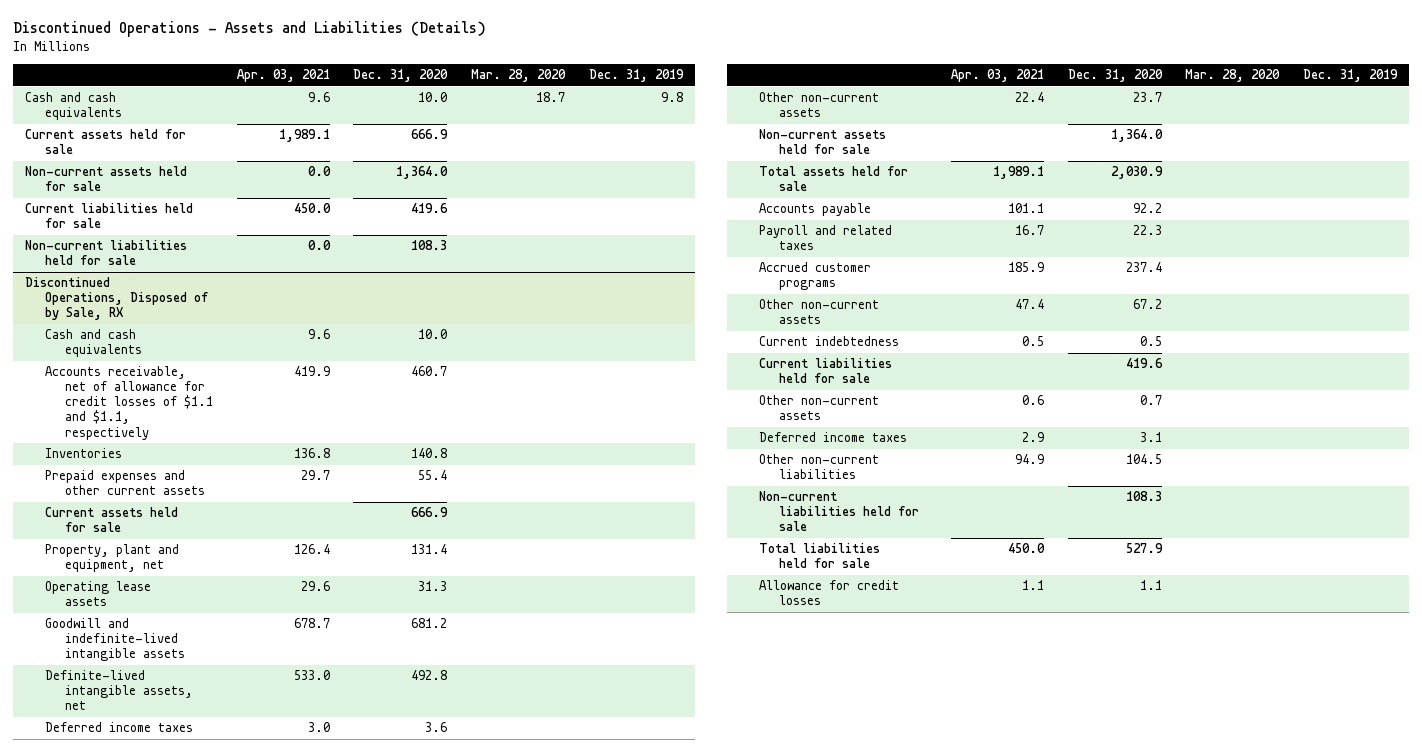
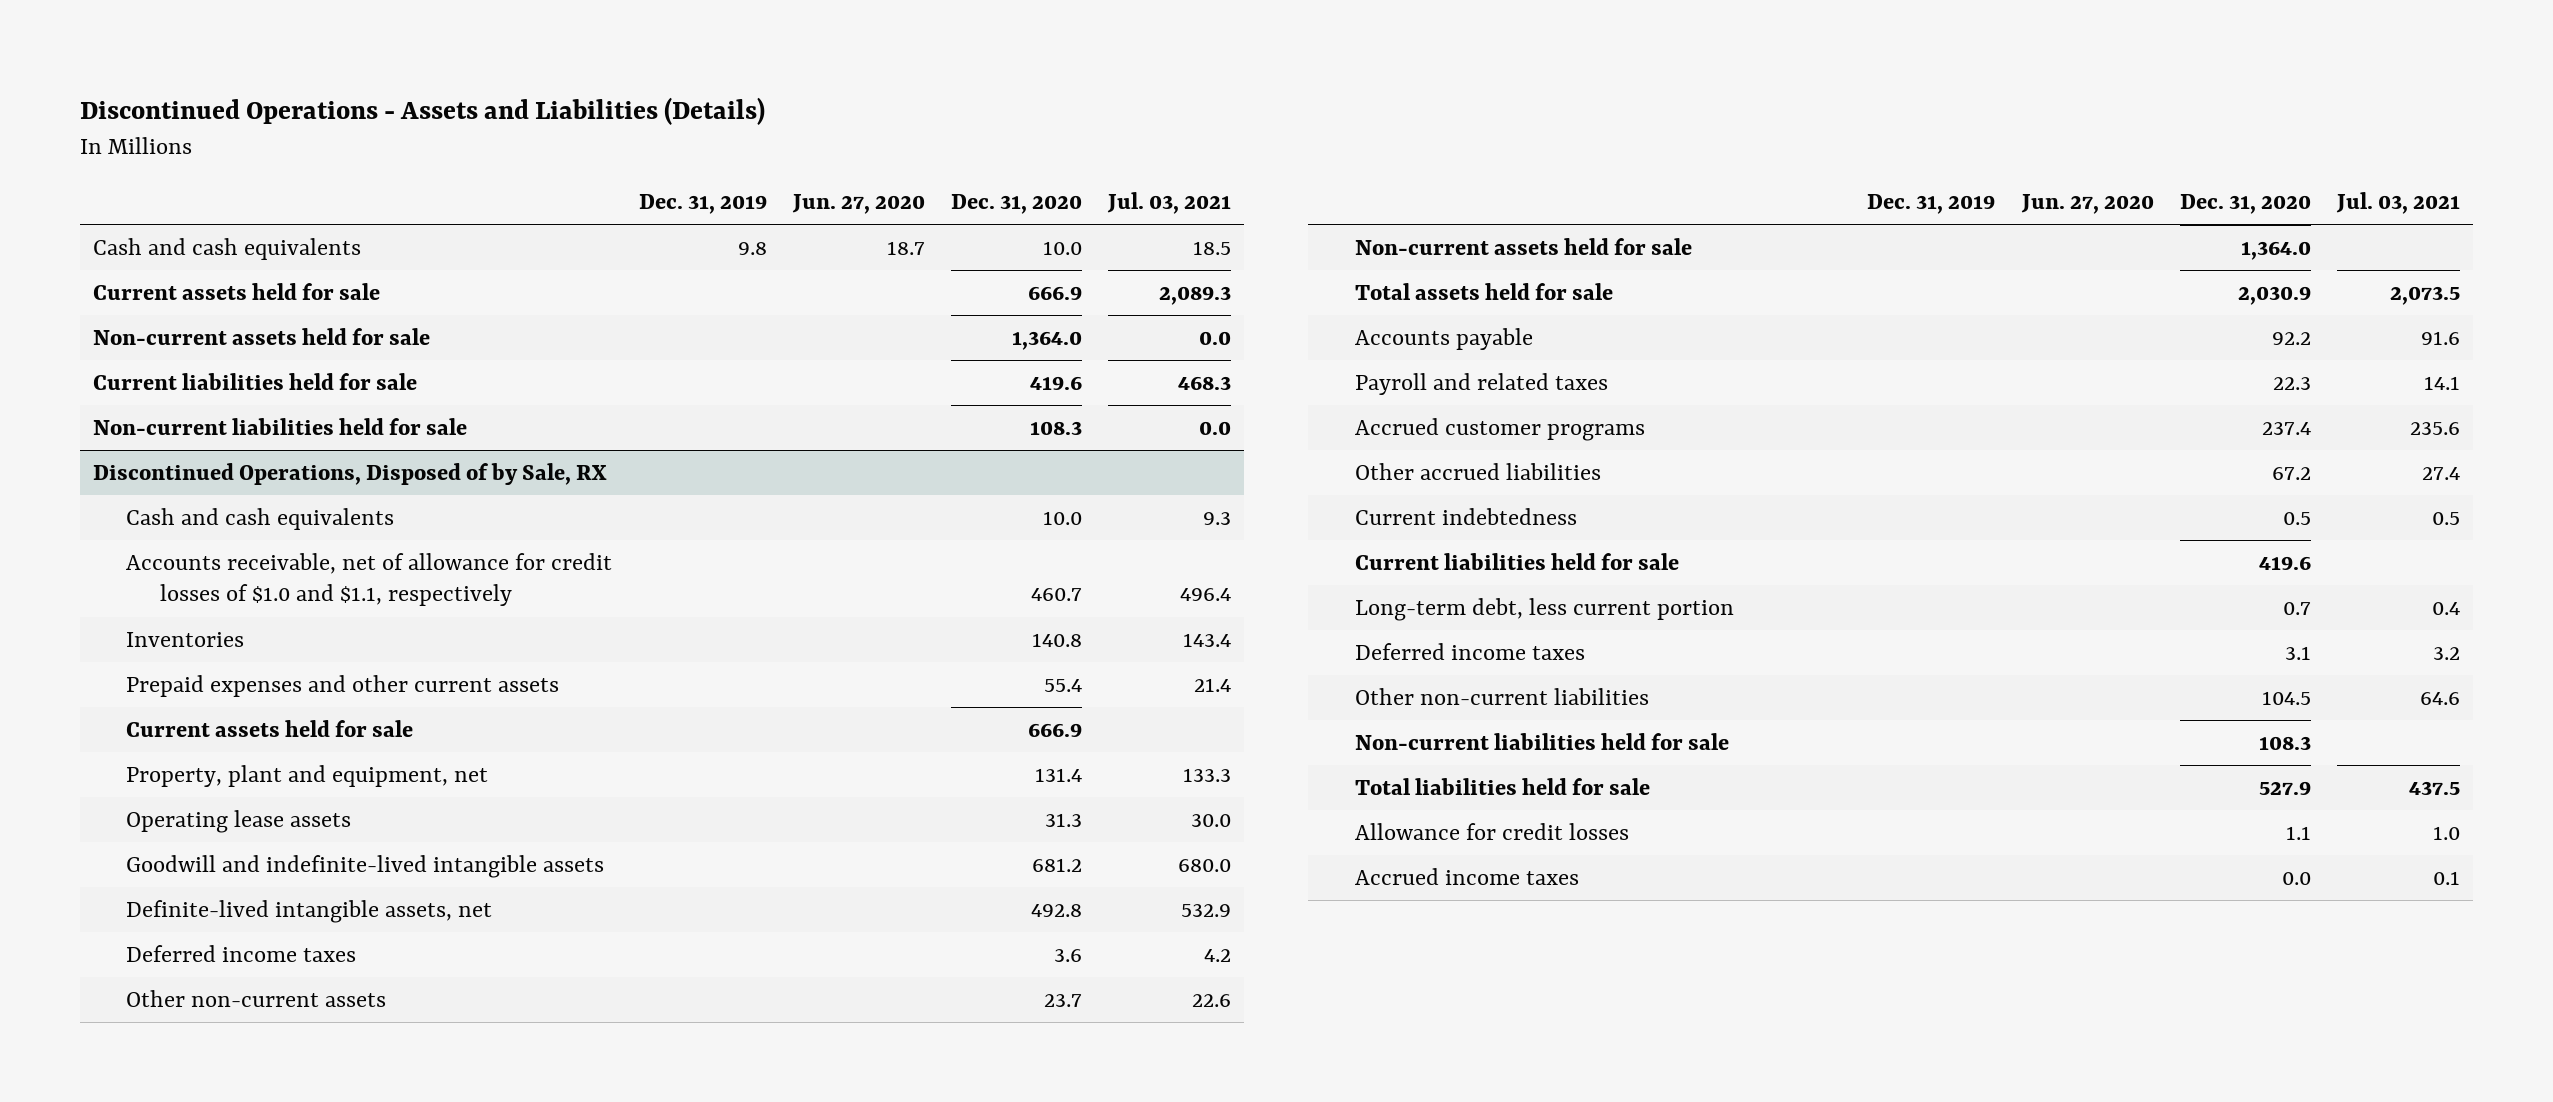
- | Apr. 03, 2021 | Dec. 31, 2020 | Mar. 28, 2020 | Dec. 31, 2019
+ | Dec. 31, 2019 | Jun. 27, 2020 | Dec. 31, 2020 | Jul. 03, 2021
@ Discontinued Operations, Disposed of by Sale, RX
- Accounts receivable, net of allowance for credit losses of $1.1 and $1.1, respectively | 419.9 | 460.7 | |
+ Accounts receivable, net of allowance for credit losses of $1.0 and $1.1, respectively | | | 460.7 | 496.4
- Other non-current assets | 47.4 | 67.2 | |
+ Other accrued liabilities | | | 67.2 | 27.4
- Other non-current assets | 0.6 | 0.7 | |
+ Long-term debt, less current portion | | | 0.7 | 0.4
+ Accrued income taxes | | | 0.0 | 0.1

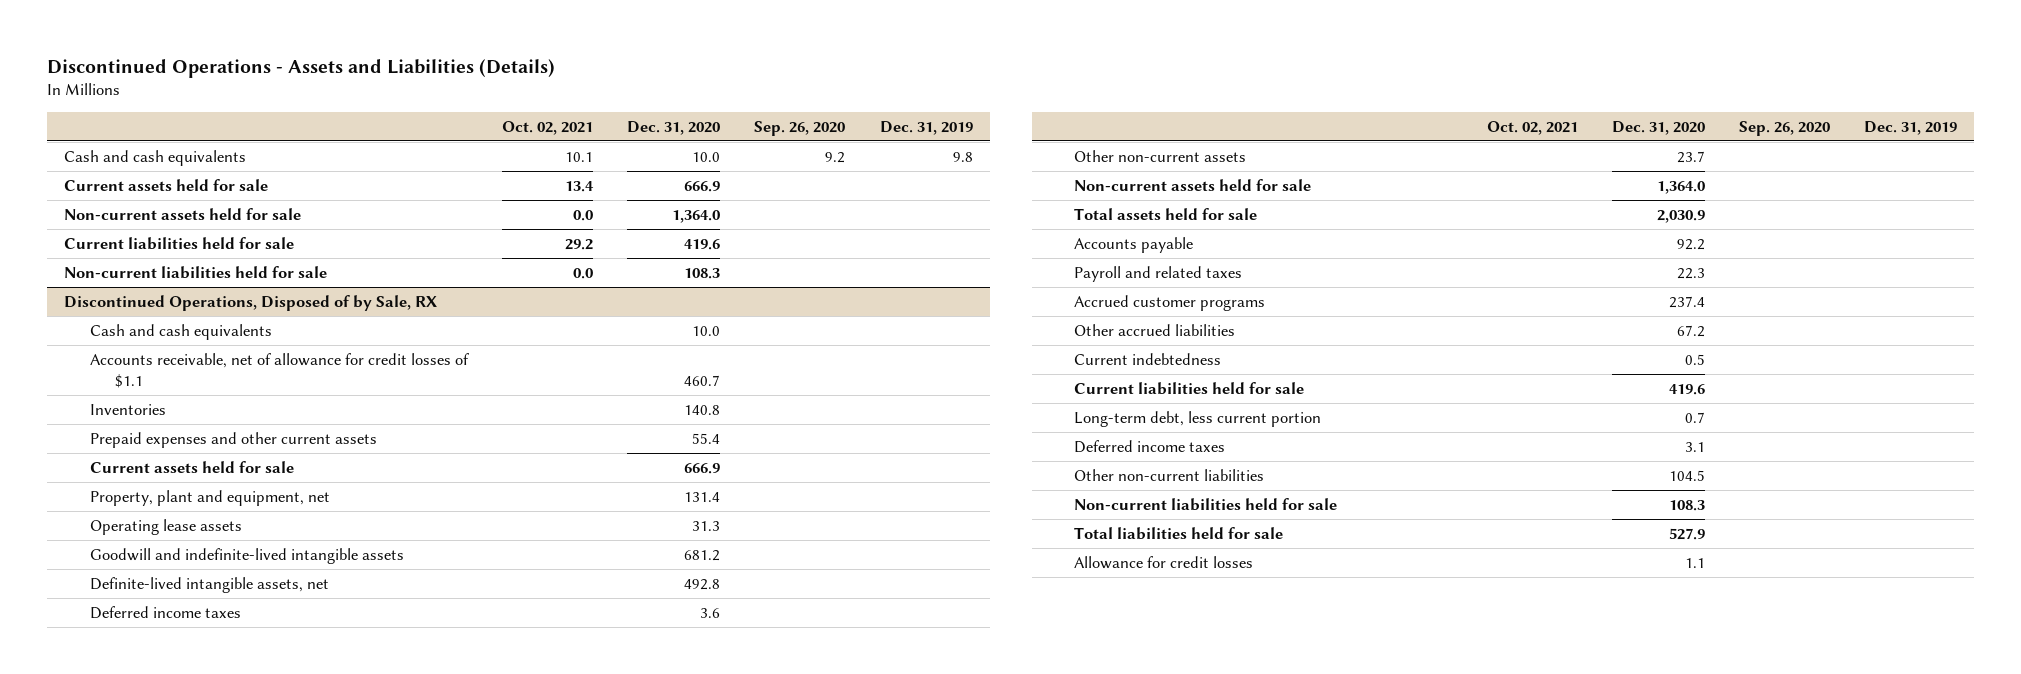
- | Dec. 31, 2019 | Jun. 27, 2020 | Dec. 31, 2020 | Jul. 03, 2021
+ | Oct. 02, 2021 | Dec. 31, 2020 | Sep. 26, 2020 | Dec. 31, 2019
@ Discontinued Operations, Disposed of by Sale, RX
- Accounts receivable, net of allowance for credit losses of $1.0 and $1.1, respectively | | | 460.7 | 496.4
+ Accounts receivable, net of allowance for credit losses of $1.1 | | 460.7 | |
- Accrued income taxes | | | 0.0 | 0.1

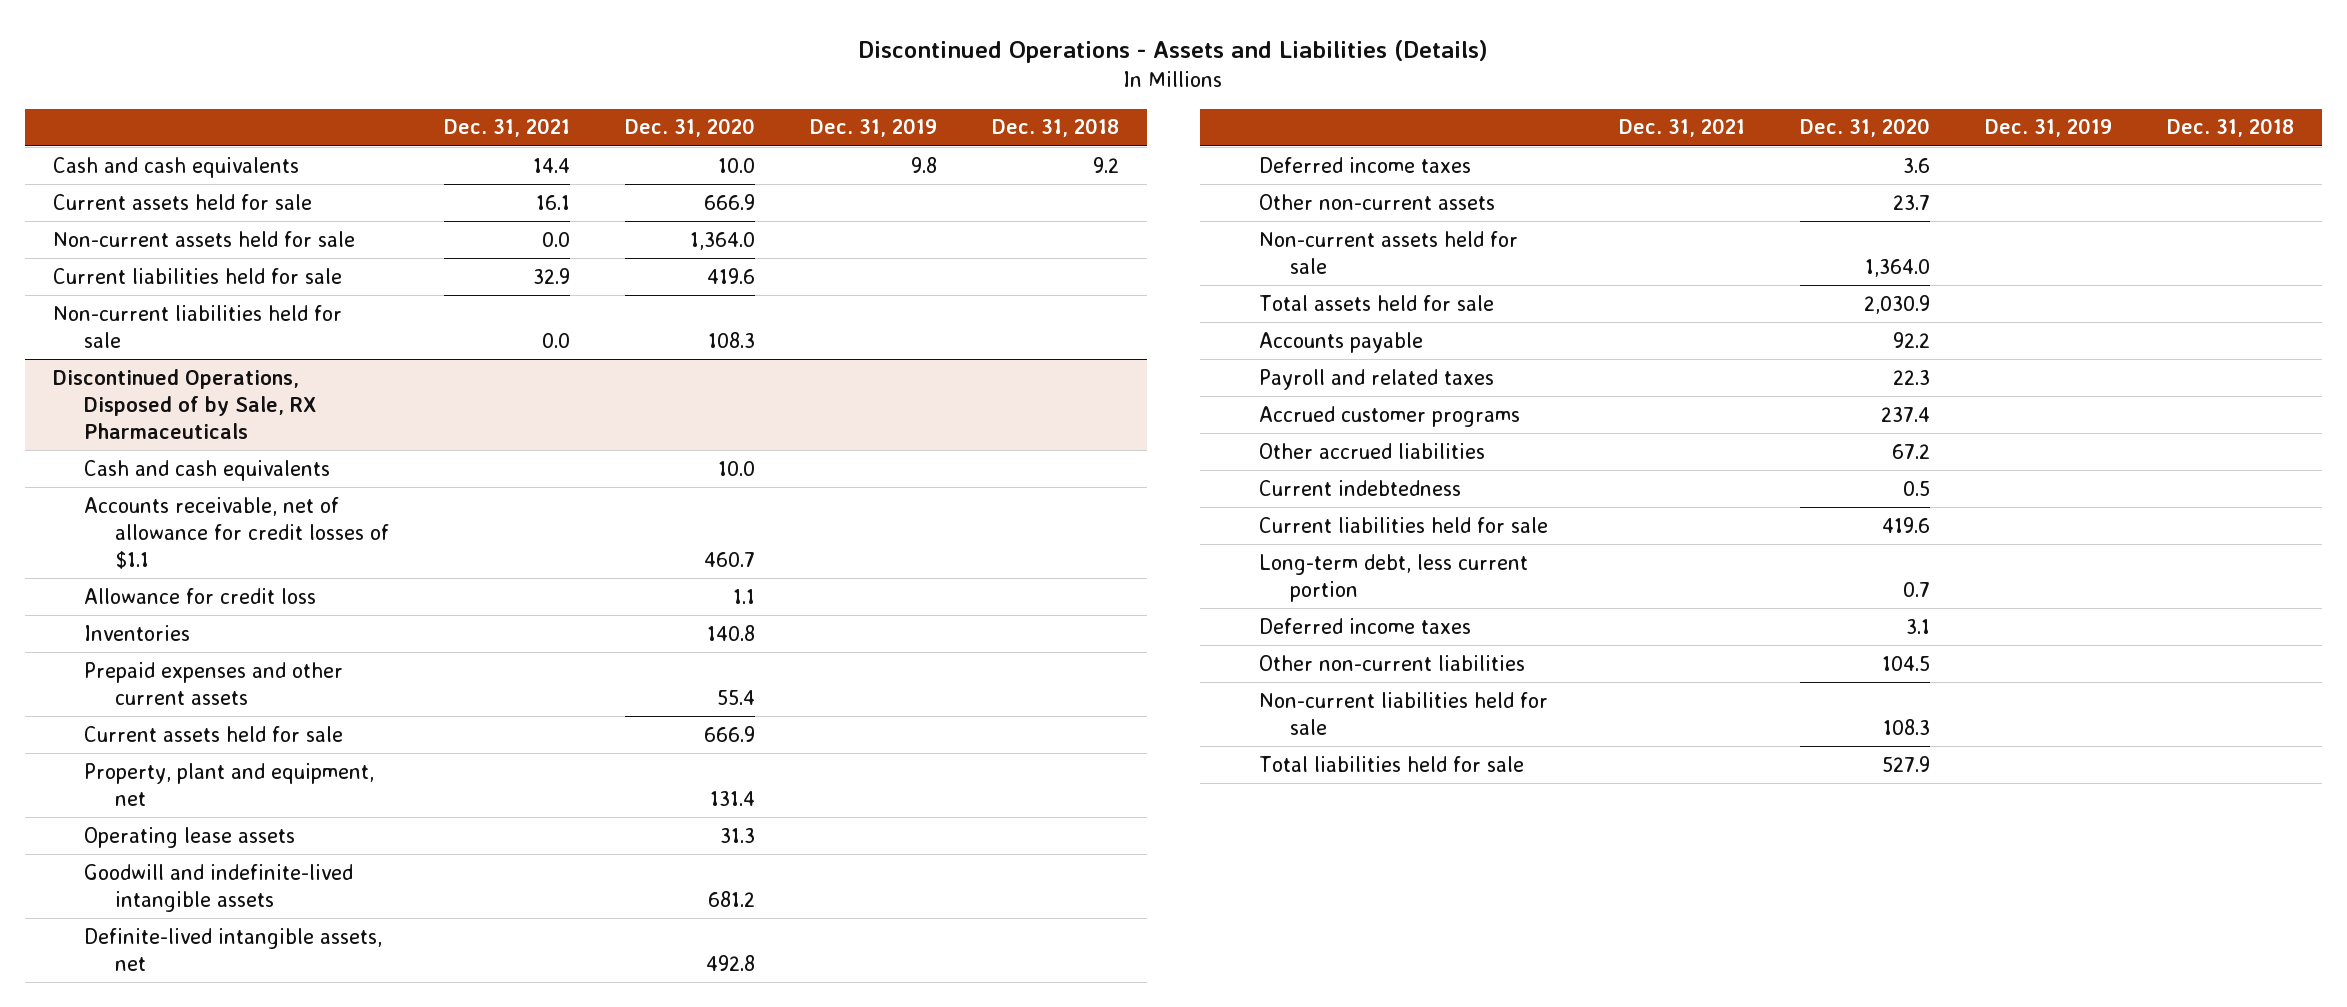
- | Oct. 02, 2021 | Dec. 31, 2020 | Sep. 26, 2020 | Dec. 31, 2019
+ | Dec. 31, 2021 | Dec. 31, 2020 | Dec. 31, 2019 | Dec. 31, 2018
- Discontinued Operations, Disposed of by Sale, RX
+ Discontinued Operations, Disposed of by Sale, RX Pharmaceuticals
+ Allowance for credit loss | | 1.1 | |
- Allowance for credit losses | | 1.1 | |

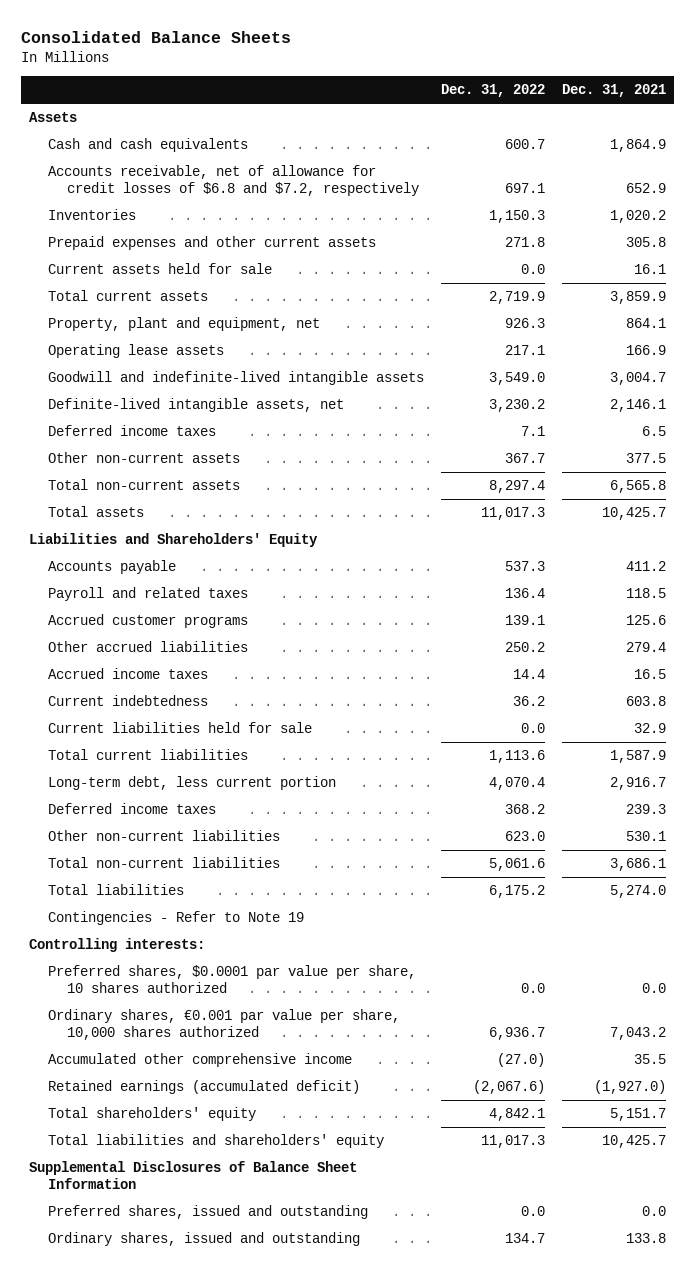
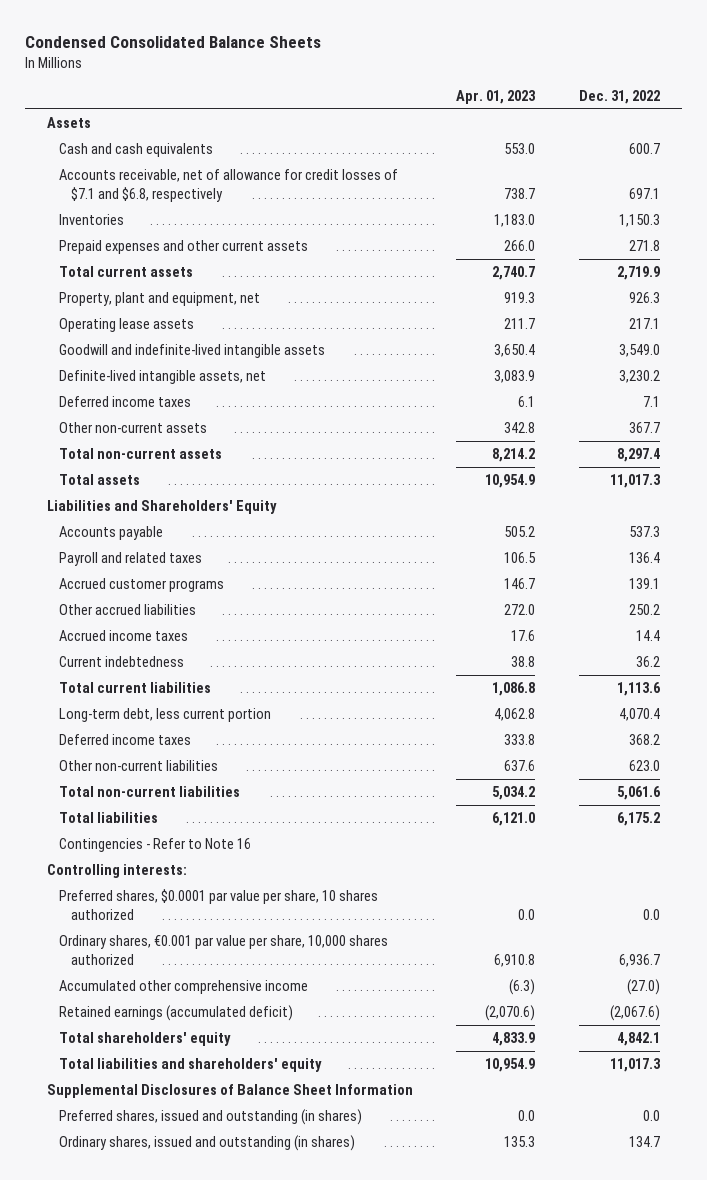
- Consolidated Balance Sheets
+ Condensed Consolidated Balance Sheets
- | Dec. 31, 2022 | Dec. 31, 2021
+ | Apr. 01, 2023 | Dec. 31, 2022
- Accounts receivable, net of allowance for credit losses of $6.8 and $7.2, respectively | 697.1 | 652.9
+ Accounts receivable, net of allowance for credit losses of $7.1 and $6.8, respectively | 738.7 | 697.1
- Current assets held for sale | 0.0 | 16.1
- Current liabilities held for sale | 0.0 | 32.9
- Contingencies - Refer to Note 19
+ Contingencies - Refer to Note 16
- Preferred shares, issued and outstanding | 0.0 | 0.0
- Ordinary shares, issued and outstanding | 134.7 | 133.8
+ Preferred shares, issued and outstanding (in shares) | 0.0 | 0.0
+ Ordinary shares, issued and outstanding (in shares) | 135.3 | 134.7

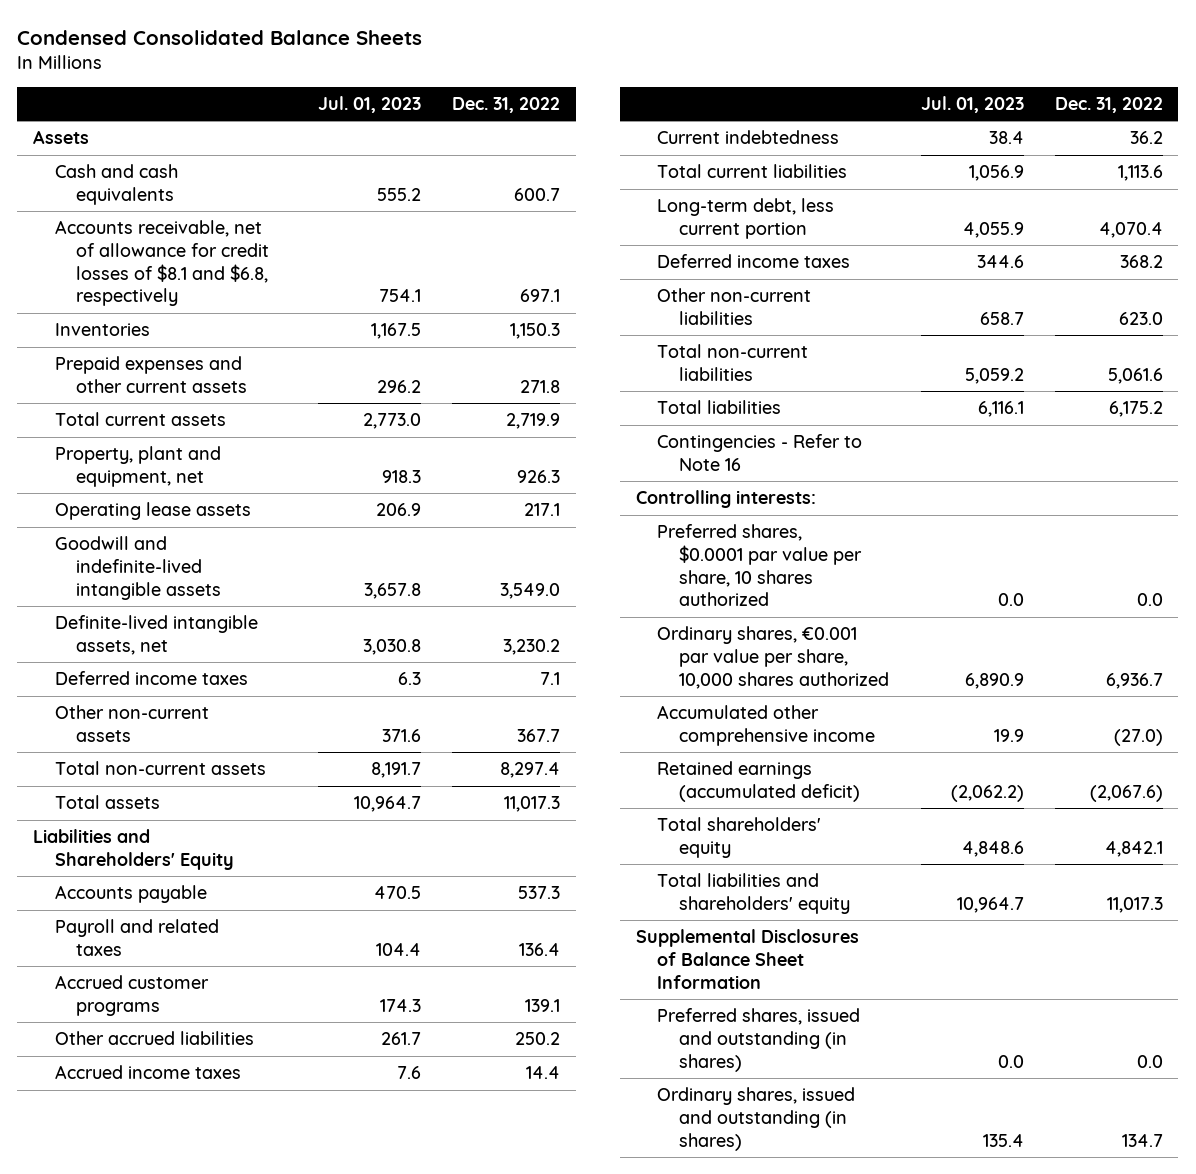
- | Apr. 01, 2023 | Dec. 31, 2022
+ | Jul. 01, 2023 | Dec. 31, 2022
- Accounts receivable, net of allowance for credit losses of $7.1 and $6.8, respectively | 738.7 | 697.1
+ Accounts receivable, net of allowance for credit losses of $8.1 and $6.8, respectively | 754.1 | 697.1

